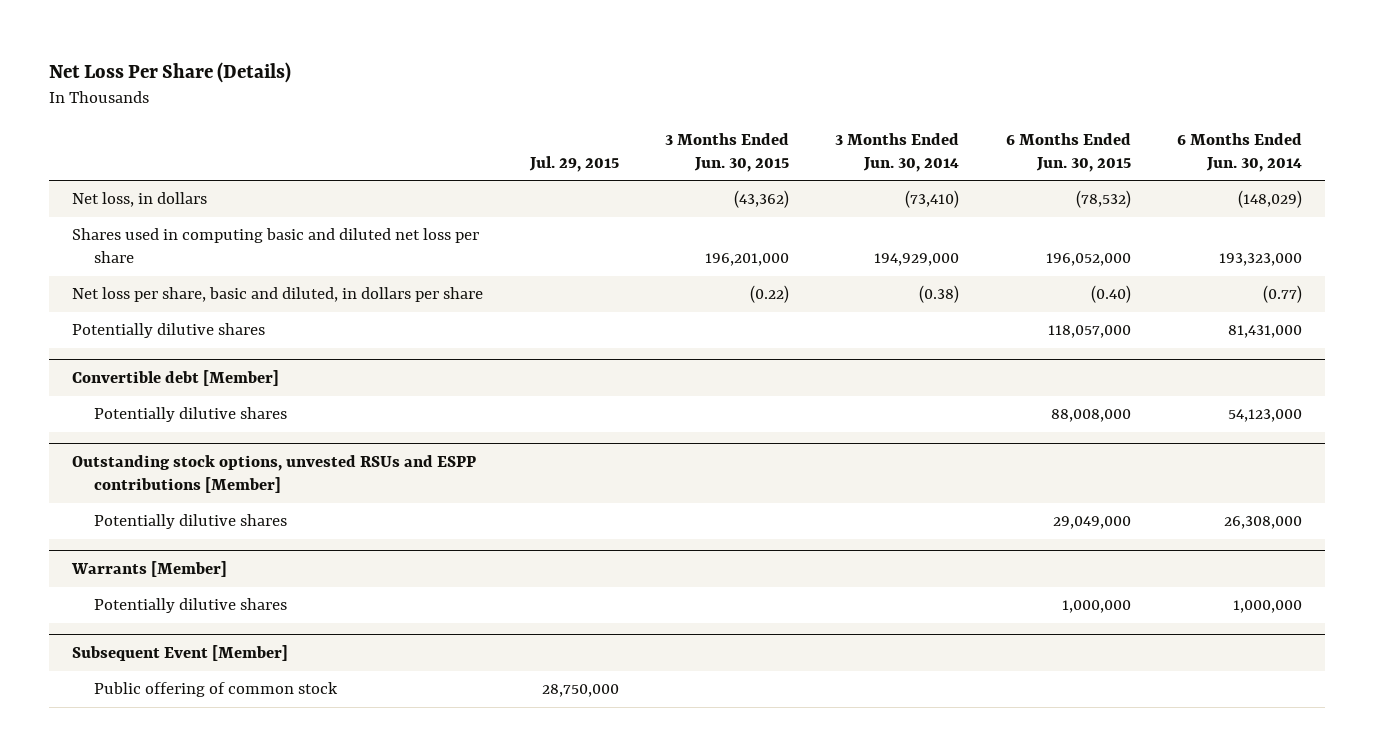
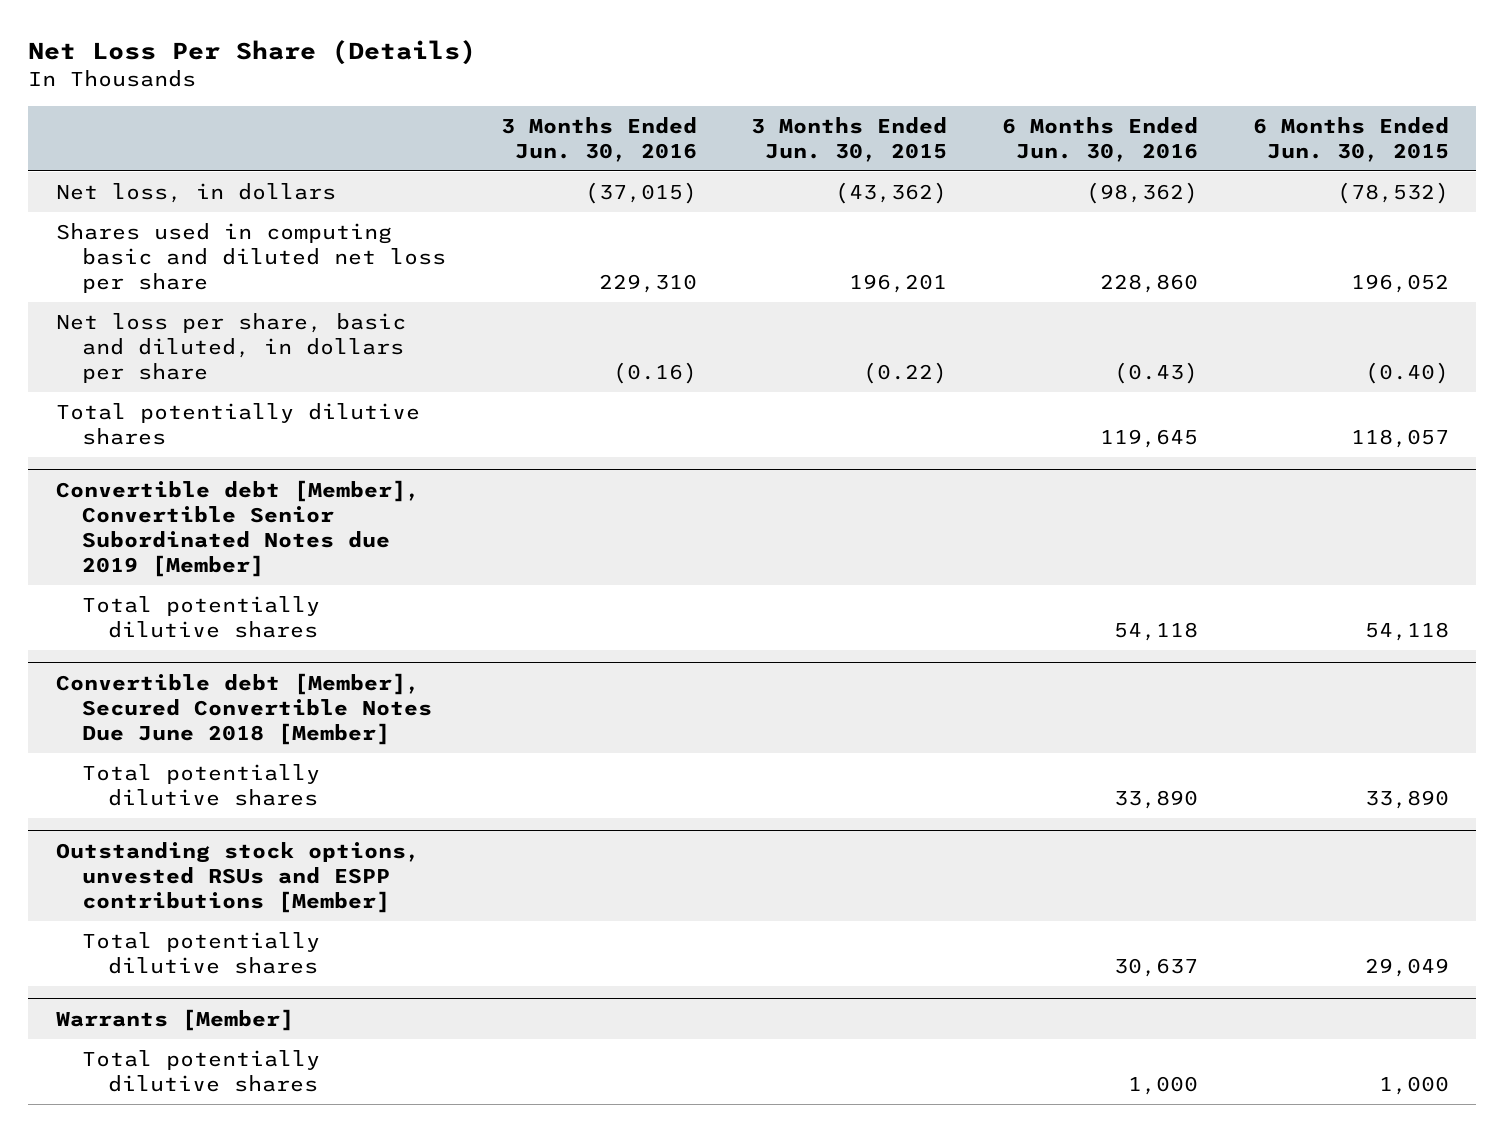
- | Jul. 29, 2015 | 3 Months Ended Jun. 30, 2015 | 3 Months Ended Jun. 30, 2014 | 6 Months Ended Jun. 30, 2015 | 6 Months Ended Jun. 30, 2014
+ | 3 Months Ended Jun. 30, 2016 | 3 Months Ended Jun. 30, 2015 | 6 Months Ended Jun. 30, 2016 | 6 Months Ended Jun. 30, 2015
- Shares used in computing basic and diluted net loss per share | | 196,201,000 | 194,929,000 | 196,052,000 | 193,323,000
+ Shares used in computing basic and diluted net loss per share | 229,310 | 196,201 | 228,860 | 196,052
- Potentially dilutive shares | | | | 118,057,000 | 81,431,000
- Convertible debt [Member]
- Potentially dilutive shares | | | | 88,008,000 | 54,123,000
+ Total potentially dilutive shares | | | 119,645 | 118,057
+ Convertible debt [Member], Convertible Senior Subordinated Notes due 2019 [Member]
+ Total potentially dilutive shares | | | 54,118 | 54,118
+ Convertible debt [Member], Secured Convertible Notes Due June 2018 [Member]
+ Total potentially dilutive shares | | | 33,890 | 33,890
@ Outstanding stock options, unvested RSUs and ESPP contributions [Member]
- Potentially dilutive shares | | | | 29,049,000 | 26,308,000
+ Total potentially dilutive shares | | | 30,637 | 29,049
@ Warrants [Member]
- Potentially dilutive shares | | | | 1,000,000 | 1,000,000
- Subsequent Event [Member]
- Public offering of common stock | 28,750,000 | | | |
@ Warrants [Member]
+ Total potentially dilutive shares | | | 1,000 | 1,000

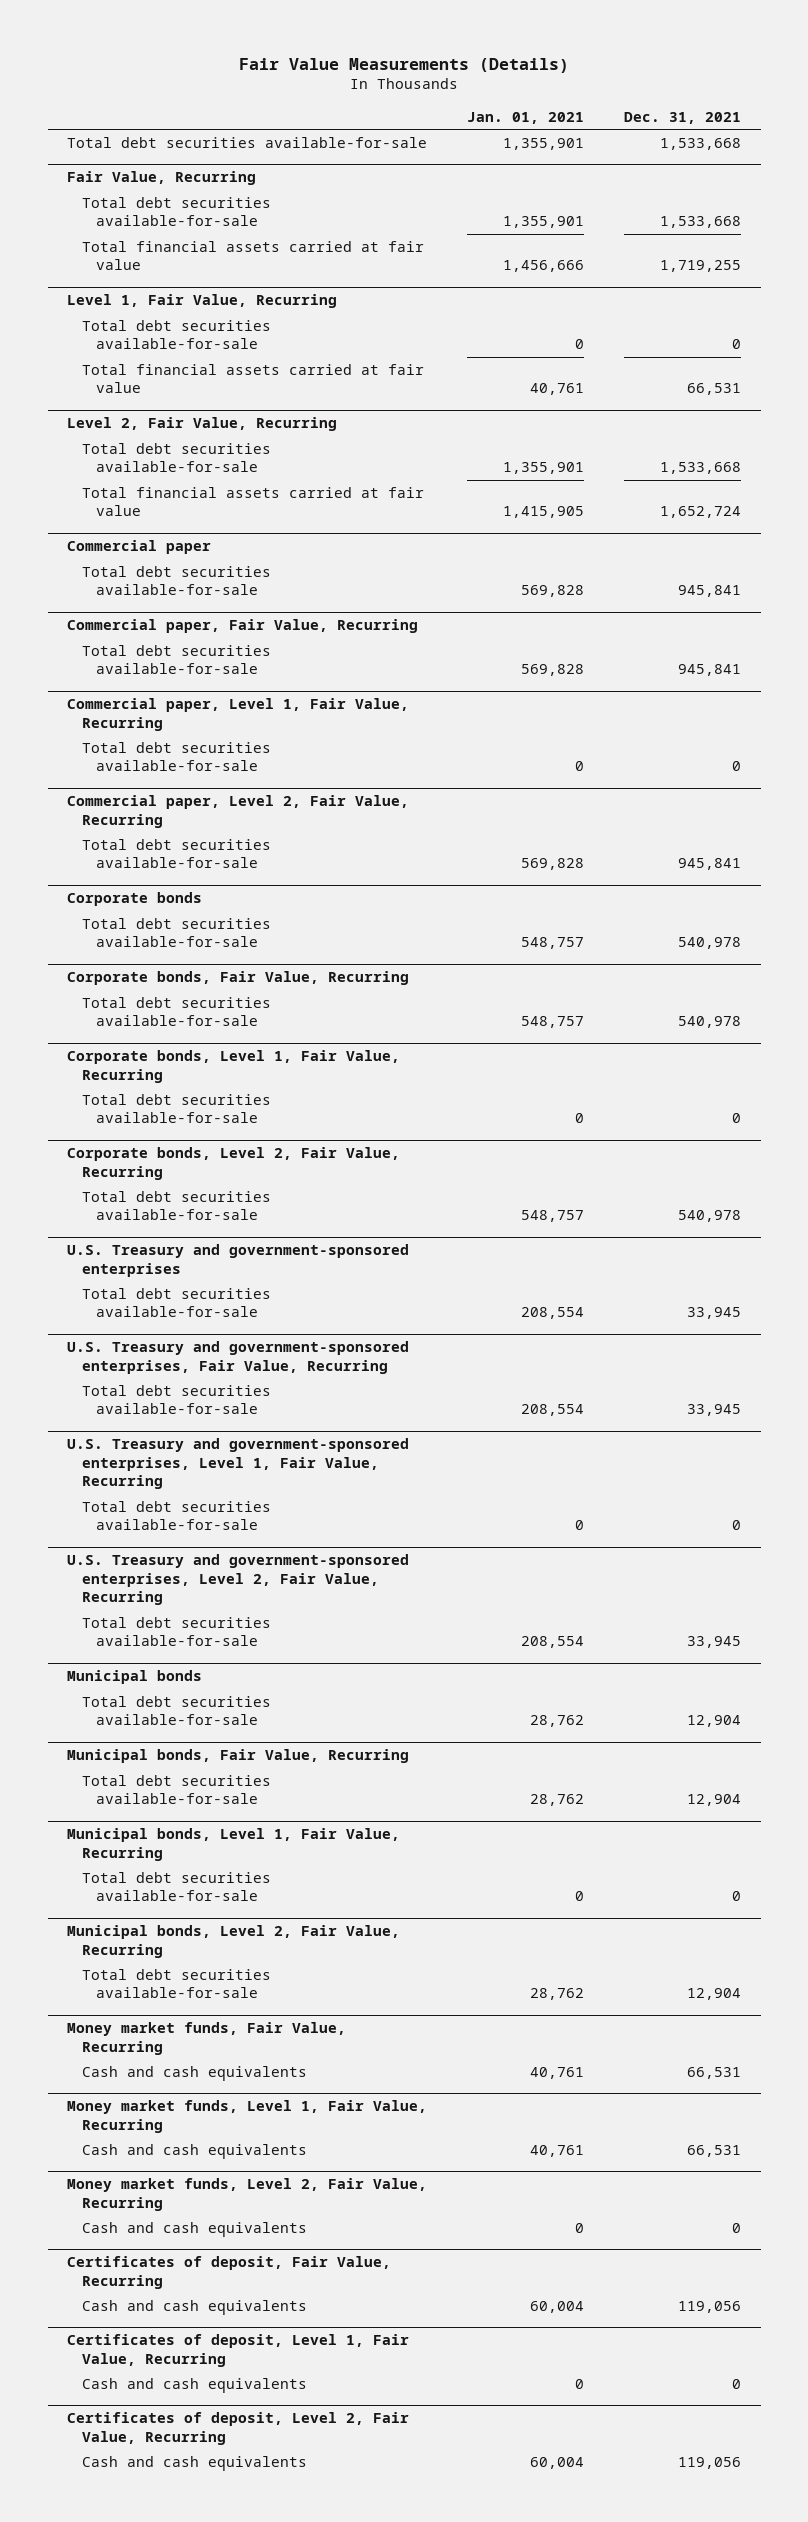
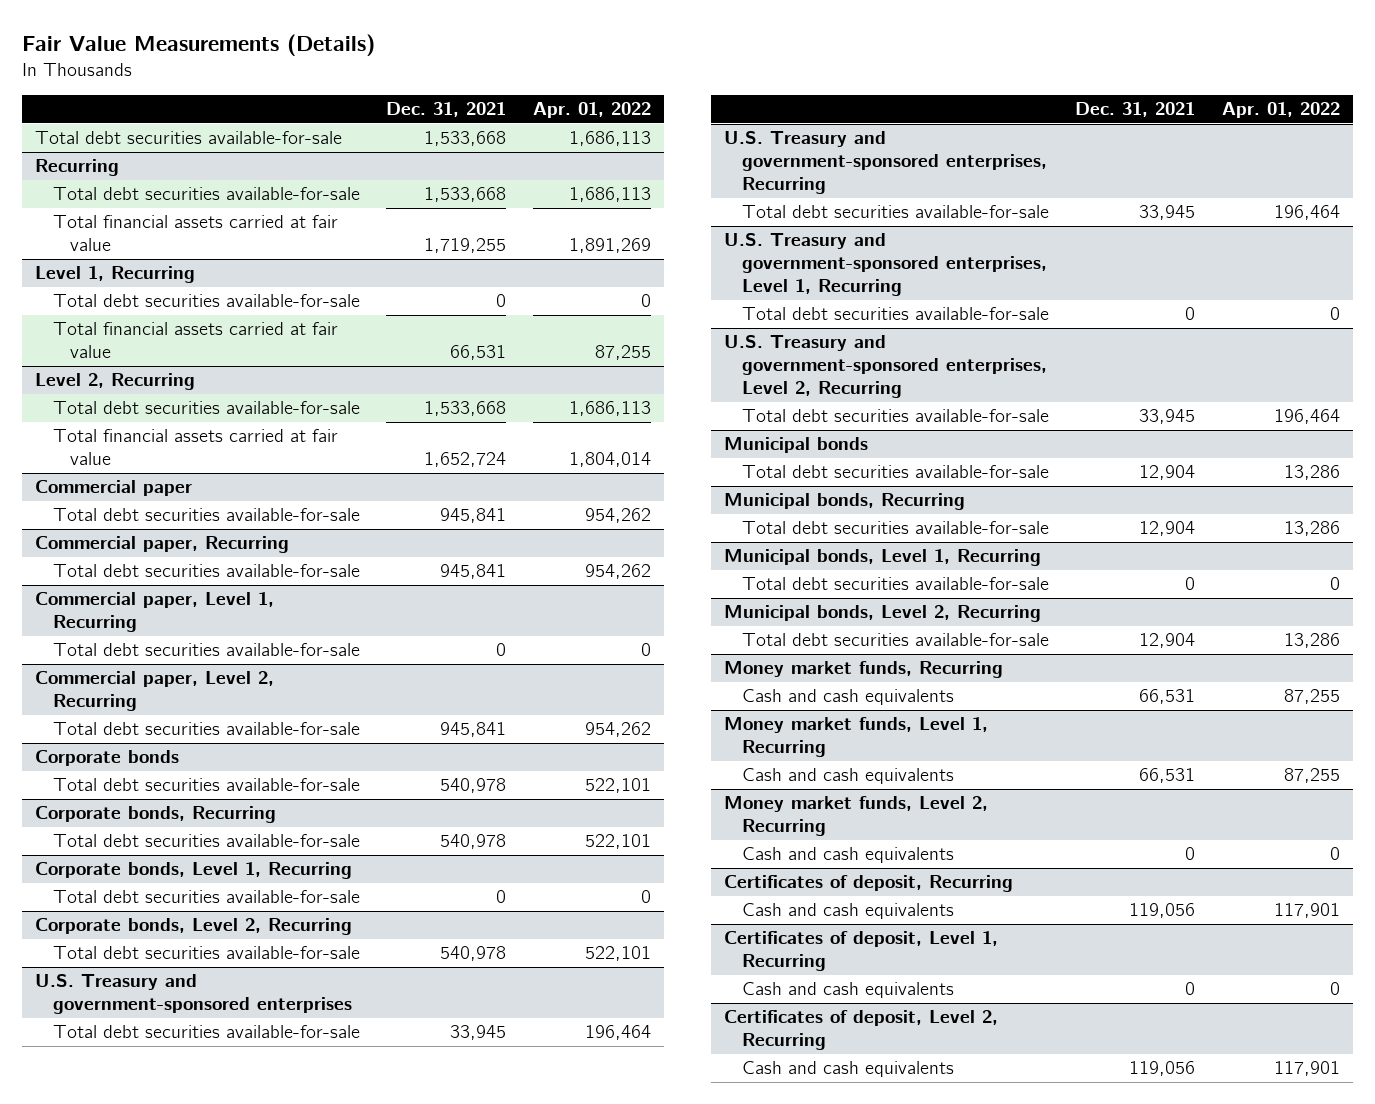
- | Jan. 01, 2021 | Dec. 31, 2021
+ | Dec. 31, 2021 | Apr. 01, 2022
- Fair Value, Recurring
+ Recurring
- Level 1, Fair Value, Recurring
+ Level 1, Recurring
- Level 2, Fair Value, Recurring
+ Level 2, Recurring
- Commercial paper, Fair Value, Recurring
+ Commercial paper, Recurring
- Commercial paper, Level 1, Fair Value, Recurring
+ Commercial paper, Level 1, Recurring
- Commercial paper, Level 2, Fair Value, Recurring
+ Commercial paper, Level 2, Recurring
- Corporate bonds, Fair Value, Recurring
+ Corporate bonds, Recurring
- Corporate bonds, Level 1, Fair Value, Recurring
+ Corporate bonds, Level 1, Recurring
- Corporate bonds, Level 2, Fair Value, Recurring
+ Corporate bonds, Level 2, Recurring
- U.S. Treasury and government-sponsored enterprises, Fair Value, Recurring
+ U.S. Treasury and government-sponsored enterprises, Recurring
- U.S. Treasury and government-sponsored enterprises, Level 1, Fair Value, Recurring
+ U.S. Treasury and government-sponsored enterprises, Level 1, Recurring
- U.S. Treasury and government-sponsored enterprises, Level 2, Fair Value, Recurring
+ U.S. Treasury and government-sponsored enterprises, Level 2, Recurring
- Municipal bonds, Fair Value, Recurring
+ Municipal bonds, Recurring
- Municipal bonds, Level 1, Fair Value, Recurring
+ Municipal bonds, Level 1, Recurring
- Municipal bonds, Level 2, Fair Value, Recurring
+ Municipal bonds, Level 2, Recurring
- Money market funds, Fair Value, Recurring
+ Money market funds, Recurring
- Money market funds, Level 1, Fair Value, Recurring
+ Money market funds, Level 1, Recurring
- Money market funds, Level 2, Fair Value, Recurring
+ Money market funds, Level 2, Recurring
- Certificates of deposit, Fair Value, Recurring
+ Certificates of deposit, Recurring
- Certificates of deposit, Level 1, Fair Value, Recurring
+ Certificates of deposit, Level 1, Recurring
- Certificates of deposit, Level 2, Fair Value, Recurring
+ Certificates of deposit, Level 2, Recurring

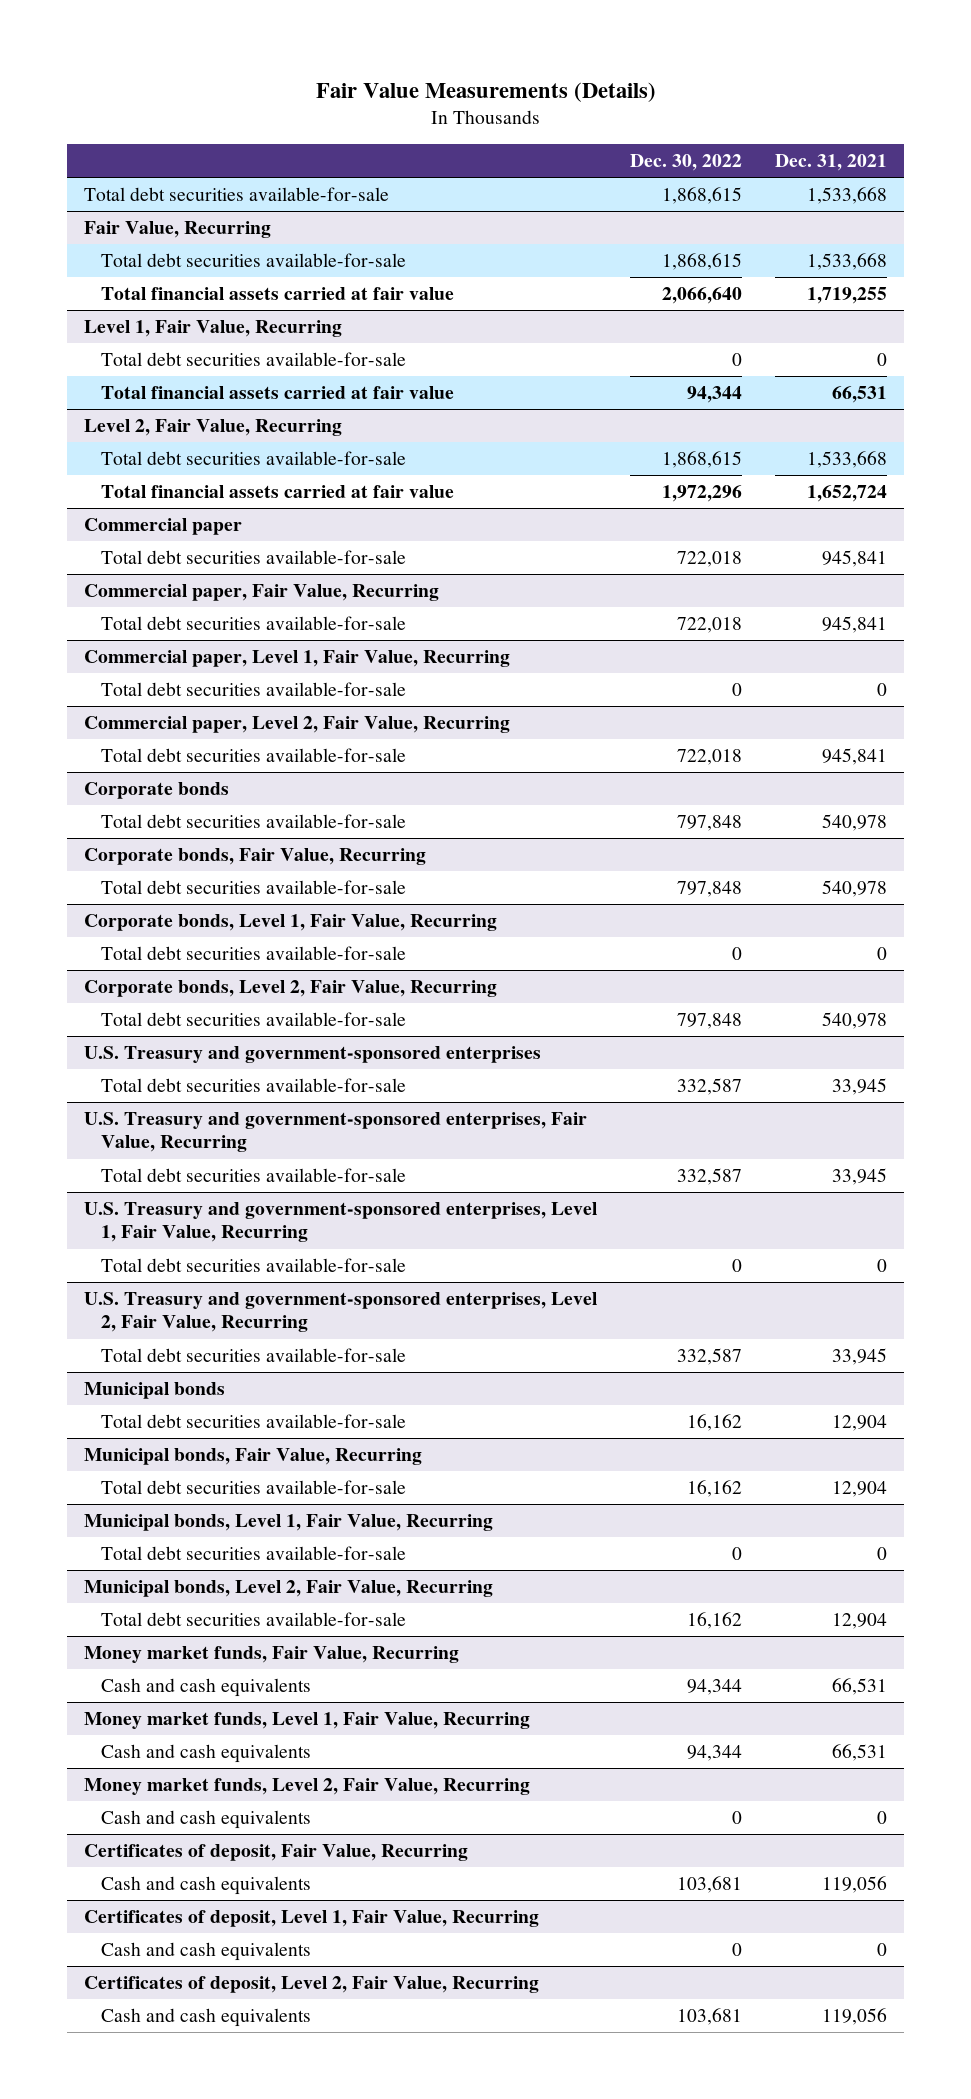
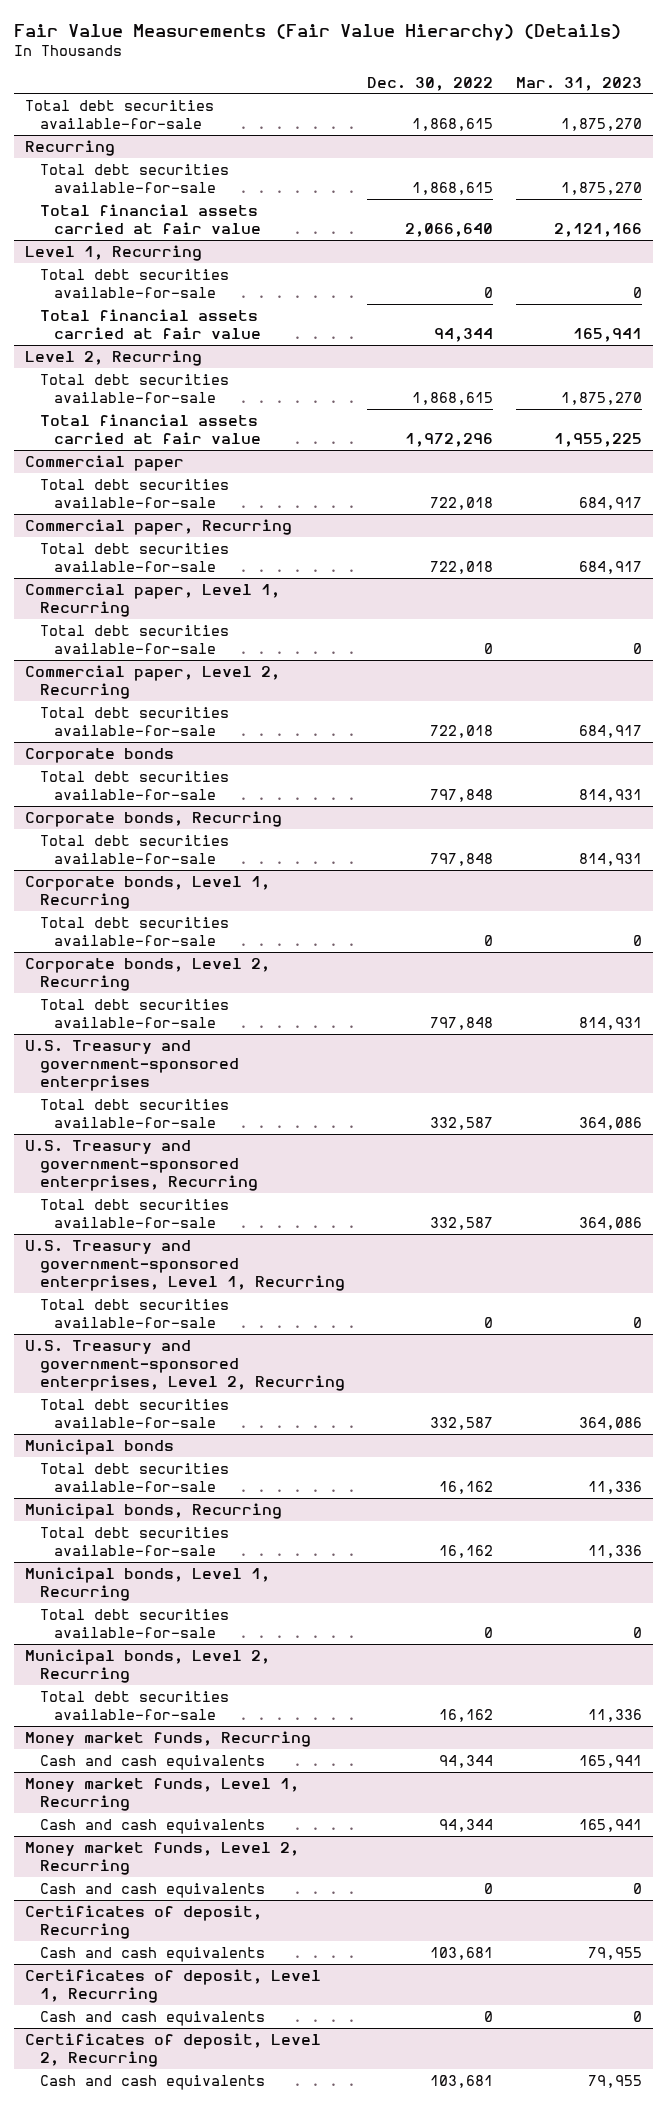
- Fair Value Measurements (Details)
+ Fair Value Measurements (Fair Value Hierarchy) (Details)
- | Dec. 30, 2022 | Dec. 31, 2021
+ | Dec. 30, 2022 | Mar. 31, 2023
- Fair Value, Recurring
+ Recurring
- Level 1, Fair Value, Recurring
+ Level 1, Recurring
- Level 2, Fair Value, Recurring
+ Level 2, Recurring
- Commercial paper, Fair Value, Recurring
+ Commercial paper, Recurring
- Commercial paper, Level 1, Fair Value, Recurring
+ Commercial paper, Level 1, Recurring
- Commercial paper, Level 2, Fair Value, Recurring
+ Commercial paper, Level 2, Recurring
- Corporate bonds, Fair Value, Recurring
+ Corporate bonds, Recurring
- Corporate bonds, Level 1, Fair Value, Recurring
+ Corporate bonds, Level 1, Recurring
- Corporate bonds, Level 2, Fair Value, Recurring
+ Corporate bonds, Level 2, Recurring
- U.S. Treasury and government-sponsored enterprises, Fair Value, Recurring
+ U.S. Treasury and government-sponsored enterprises, Recurring
- U.S. Treasury and government-sponsored enterprises, Level 1, Fair Value, Recurring
+ U.S. Treasury and government-sponsored enterprises, Level 1, Recurring
- U.S. Treasury and government-sponsored enterprises, Level 2, Fair Value, Recurring
+ U.S. Treasury and government-sponsored enterprises, Level 2, Recurring
- Municipal bonds, Fair Value, Recurring
+ Municipal bonds, Recurring
- Municipal bonds, Level 1, Fair Value, Recurring
+ Municipal bonds, Level 1, Recurring
- Municipal bonds, Level 2, Fair Value, Recurring
+ Municipal bonds, Level 2, Recurring
- Money market funds, Fair Value, Recurring
+ Money market funds, Recurring
- Money market funds, Level 1, Fair Value, Recurring
+ Money market funds, Level 1, Recurring
- Money market funds, Level 2, Fair Value, Recurring
+ Money market funds, Level 2, Recurring
- Certificates of deposit, Fair Value, Recurring
+ Certificates of deposit, Recurring
- Certificates of deposit, Level 1, Fair Value, Recurring
+ Certificates of deposit, Level 1, Recurring
- Certificates of deposit, Level 2, Fair Value, Recurring
+ Certificates of deposit, Level 2, Recurring

